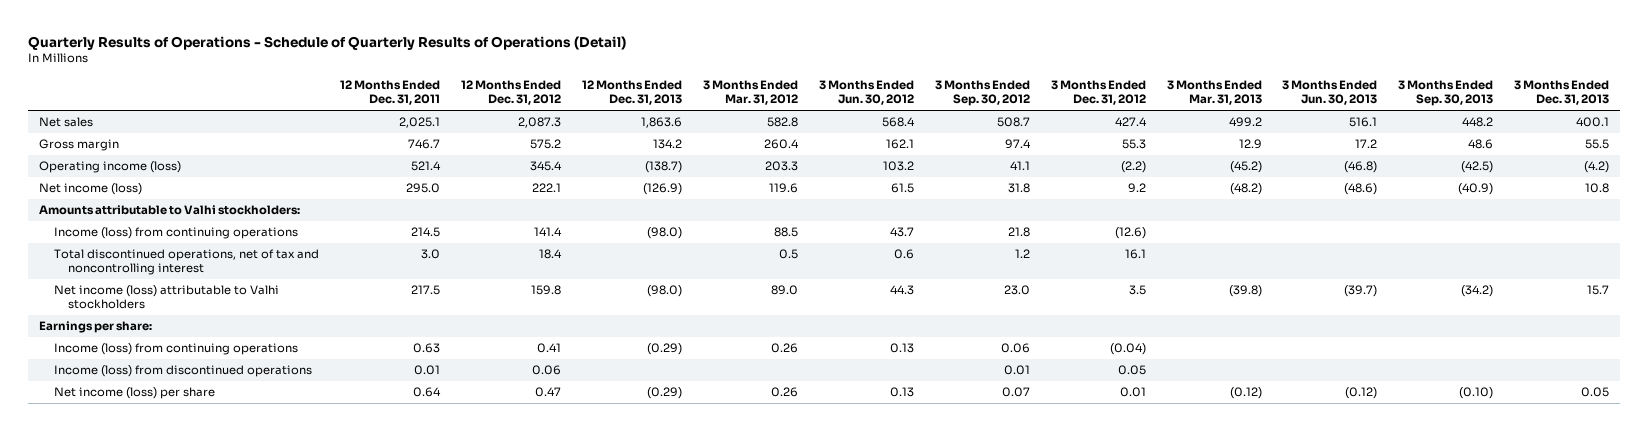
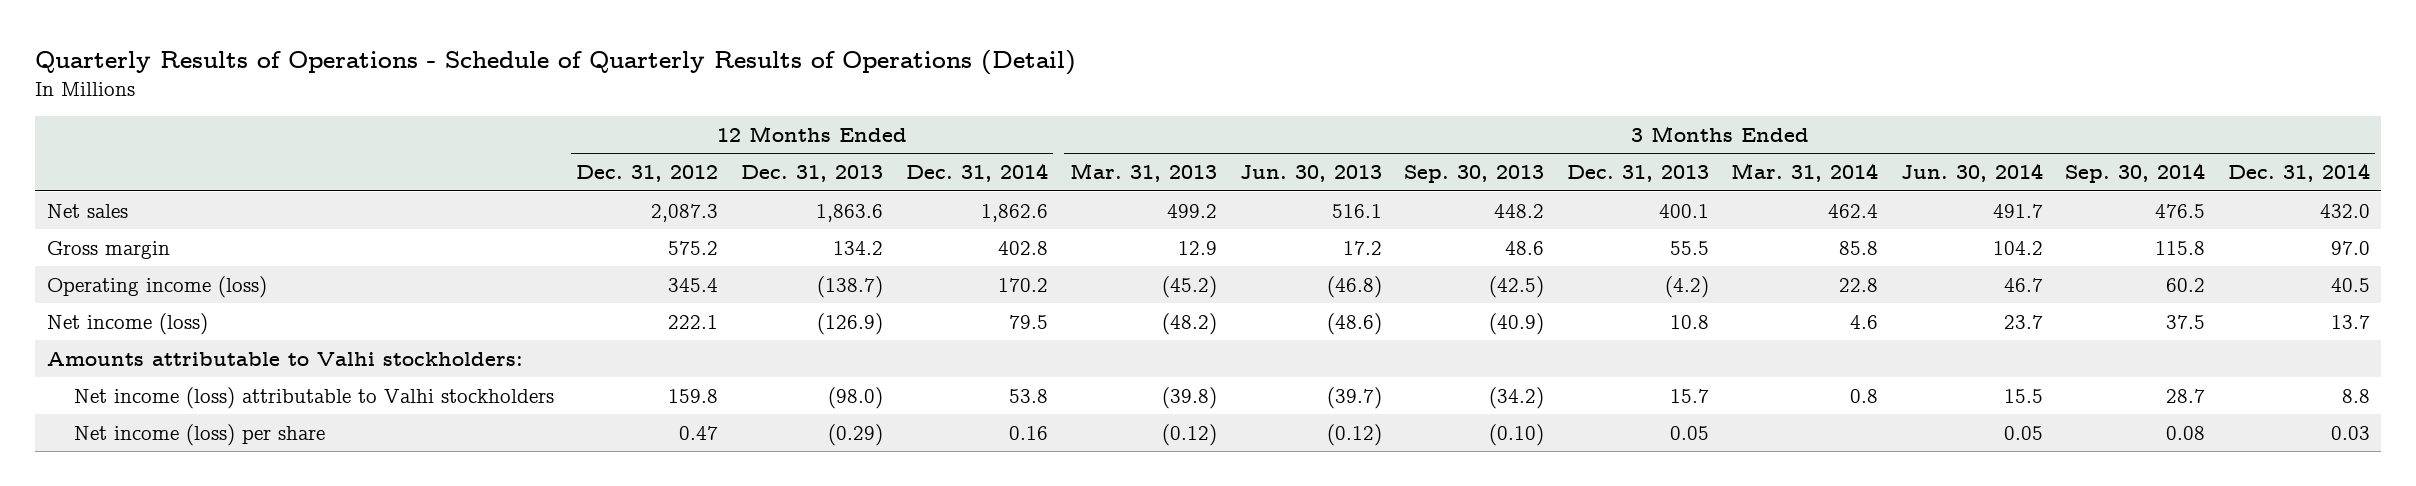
- | 12 Months Ended Dec. 31, 2011 | 12 Months Ended Dec. 31, 2012 | 12 Months Ended Dec. 31, 2013 | 3 Months Ended Mar. 31, 2012 | 3 Months Ended Jun. 30, 2012 | 3 Months Ended Sep. 30, 2012 | 3 Months Ended Dec. 31, 2012 | 3 Months Ended Mar. 31, 2013 | 3 Months Ended Jun. 30, 2013 | 3 Months Ended Sep. 30, 2013 | 3 Months Ended Dec. 31, 2013
+ | 12 Months Ended Dec. 31, 2012 | 12 Months Ended Dec. 31, 2013 | 12 Months Ended Dec. 31, 2014 | 3 Months Ended Mar. 31, 2013 | 3 Months Ended Jun. 30, 2013 | 3 Months Ended Sep. 30, 2013 | 3 Months Ended Dec. 31, 2013 | 3 Months Ended Mar. 31, 2014 | 3 Months Ended Jun. 30, 2014 | 3 Months Ended Sep. 30, 2014 | 3 Months Ended Dec. 31, 2014
- Income (loss) from continuing operations | 214.5 | 141.4 | (98.0) | 88.5 | 43.7 | 21.8 | (12.6) | | | |
- Total discontinued operations, net of tax and noncontrolling interest | 3.0 | 18.4 | | 0.5 | 0.6 | 1.2 | 16.1 | | | |
- Earnings per share:
- Income (loss) from continuing operations | 0.63 | 0.41 | (0.29) | 0.26 | 0.13 | 0.06 | (0.04) | | | |
- Income (loss) from discontinued operations | 0.01 | 0.06 | | | | 0.01 | 0.05 | | | |

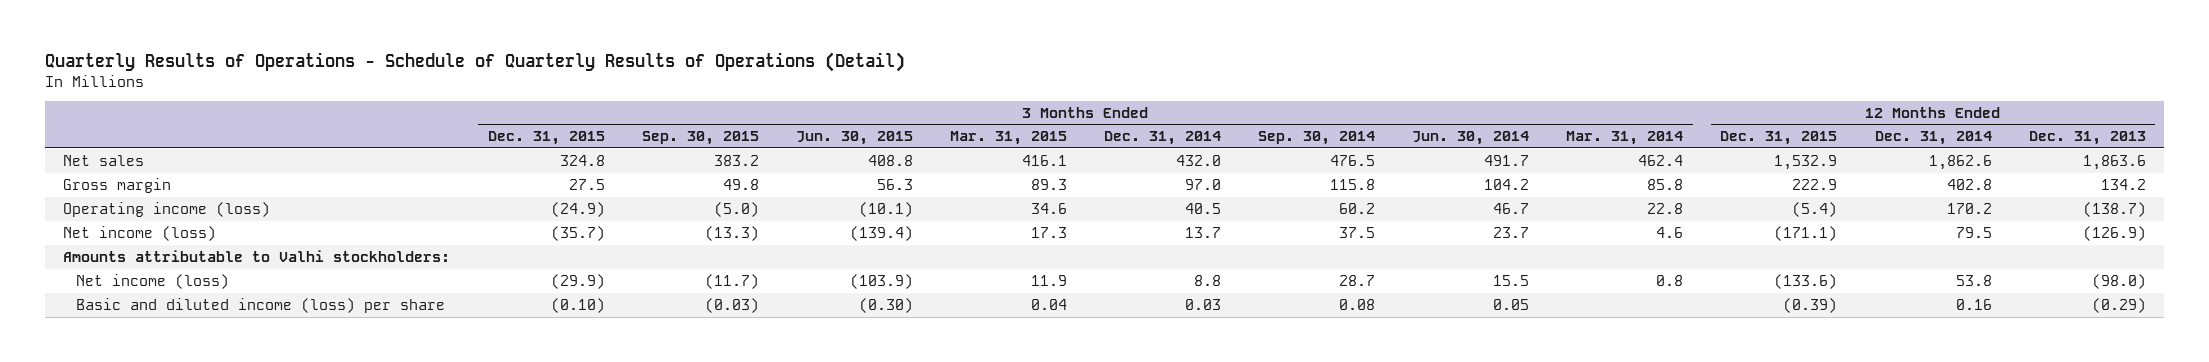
- | 12 Months Ended Dec. 31, 2012 | 12 Months Ended Dec. 31, 2013 | 12 Months Ended Dec. 31, 2014 | 3 Months Ended Mar. 31, 2013 | 3 Months Ended Jun. 30, 2013 | 3 Months Ended Sep. 30, 2013 | 3 Months Ended Dec. 31, 2013 | 3 Months Ended Mar. 31, 2014 | 3 Months Ended Jun. 30, 2014 | 3 Months Ended Sep. 30, 2014 | 3 Months Ended Dec. 31, 2014
+ | 3 Months Ended Dec. 31, 2015 | 3 Months Ended Sep. 30, 2015 | 3 Months Ended Jun. 30, 2015 | 3 Months Ended Mar. 31, 2015 | 3 Months Ended Dec. 31, 2014 | 3 Months Ended Sep. 30, 2014 | 3 Months Ended Jun. 30, 2014 | 3 Months Ended Mar. 31, 2014 | 12 Months Ended Dec. 31, 2015 | 12 Months Ended Dec. 31, 2014 | 12 Months Ended Dec. 31, 2013
- Net income (loss) attributable to Valhi stockholders | 159.8 | (98.0) | 53.8 | (39.8) | (39.7) | (34.2) | 15.7 | 0.8 | 15.5 | 28.7 | 8.8
- Net income (loss) per share | 0.47 | (0.29) | 0.16 | (0.12) | (0.12) | (0.10) | 0.05 | | 0.05 | 0.08 | 0.03
+ Net income (loss) | (29.9) | (11.7) | (103.9) | 11.9 | 8.8 | 28.7 | 15.5 | 0.8 | (133.6) | 53.8 | (98.0)
+ Basic and diluted income (loss) per share | (0.10) | (0.03) | (0.30) | 0.04 | 0.03 | 0.08 | 0.05 | | (0.39) | 0.16 | (0.29)

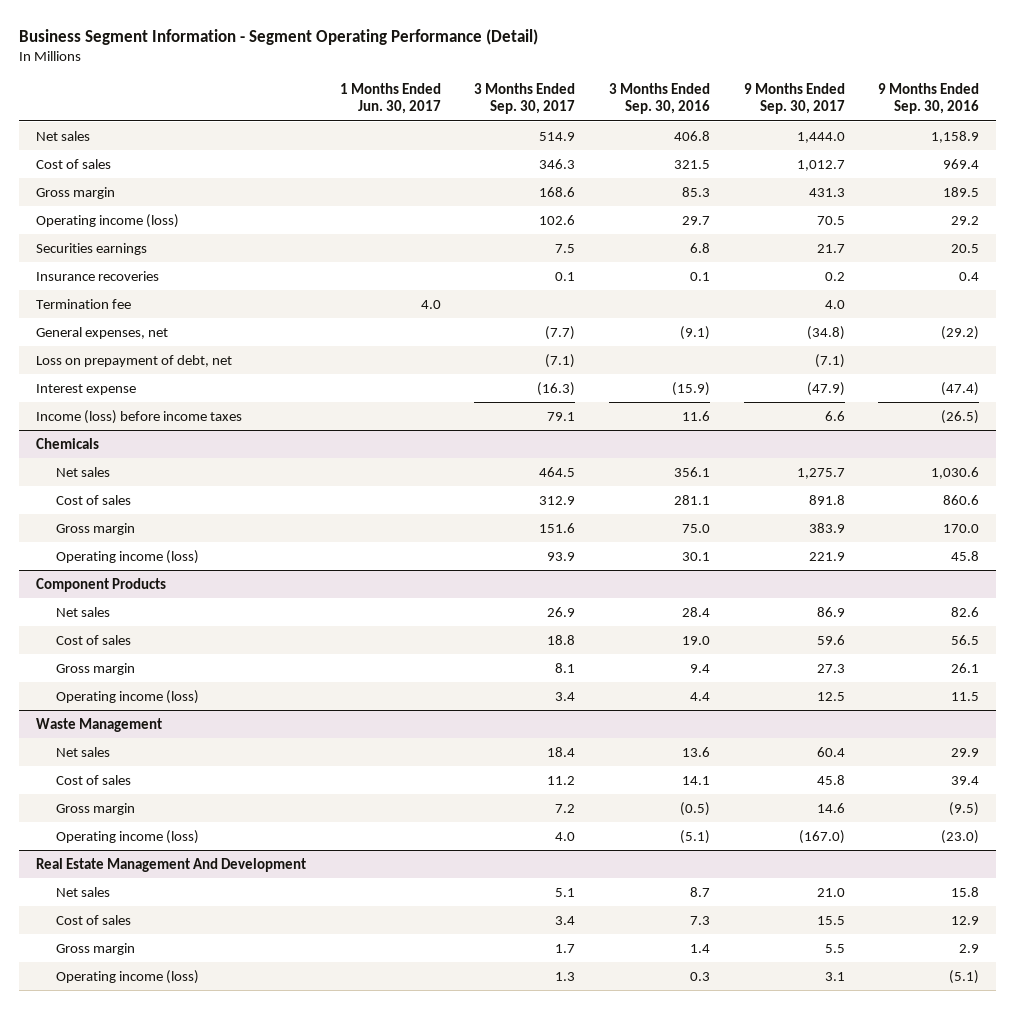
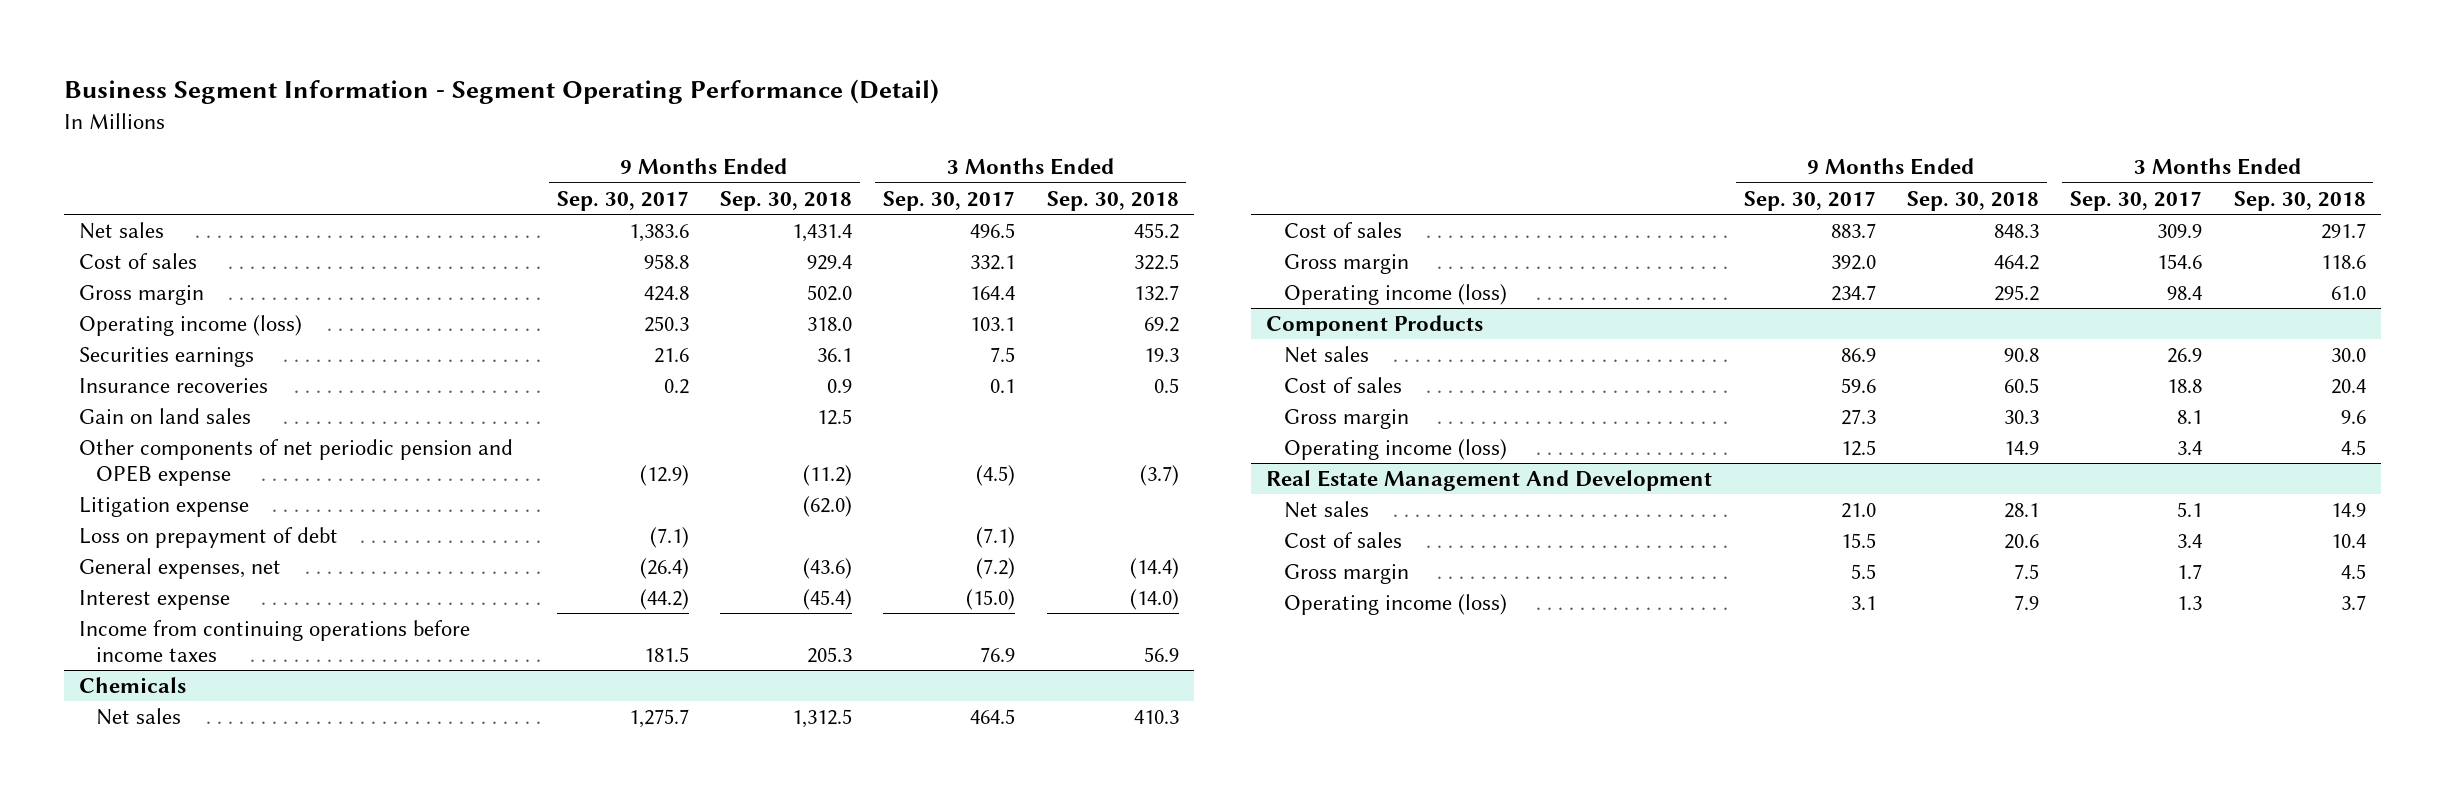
- | 1 Months Ended Jun. 30, 2017 | 3 Months Ended Sep. 30, 2017 | 3 Months Ended Sep. 30, 2016 | 9 Months Ended Sep. 30, 2017 | 9 Months Ended Sep. 30, 2016
+ | 9 Months Ended Sep. 30, 2017 | 9 Months Ended Sep. 30, 2018 | 3 Months Ended Sep. 30, 2017 | 3 Months Ended Sep. 30, 2018
- Net sales | | 514.9 | 406.8 | 1,444.0 | 1,158.9
- Cost of sales | | 346.3 | 321.5 | 1,012.7 | 969.4
- Gross margin | | 168.6 | 85.3 | 431.3 | 189.5
- Operating income (loss) | | 102.6 | 29.7 | 70.5 | 29.2
- Securities earnings | | 7.5 | 6.8 | 21.7 | 20.5
+ Net sales | 1,383.6 | 1,431.4 | 496.5 | 455.2
+ Cost of sales | 958.8 | 929.4 | 332.1 | 322.5
+ Gross margin | 424.8 | 502.0 | 164.4 | 132.7
+ Operating income (loss) | 250.3 | 318.0 | 103.1 | 69.2
+ Securities earnings | 21.6 | 36.1 | 7.5 | 19.3
- Termination fee | 4.0 | | | 4.0 |
- General expenses, net | | (7.7) | (9.1) | (34.8) | (29.2)
- Loss on prepayment of debt, net | | (7.1) | | (7.1) |
- Interest expense | | (16.3) | (15.9) | (47.9) | (47.4)
- Income (loss) before income taxes | | 79.1 | 11.6 | 6.6 | (26.5)
+ Gain on land sales | | 12.5 | |
+ Other components of net periodic pension and OPEB expense | (12.9) | (11.2) | (4.5) | (3.7)
+ Litigation expense | | (62.0) | |
+ Loss on prepayment of debt | (7.1) | | (7.1) |
+ General expenses, net | (26.4) | (43.6) | (7.2) | (14.4)
+ Interest expense | (44.2) | (45.4) | (15.0) | (14.0)
+ Income from continuing operations before income taxes | 181.5 | 205.3 | 76.9 | 56.9
@ Chemicals
- Cost of sales | | 312.9 | 281.1 | 891.8 | 860.6
- Gross margin | | 151.6 | 75.0 | 383.9 | 170.0
- Operating income (loss) | | 93.9 | 30.1 | 221.9 | 45.8
+ Cost of sales | 883.7 | 848.3 | 309.9 | 291.7
+ Gross margin | 392.0 | 464.2 | 154.6 | 118.6
+ Operating income (loss) | 234.7 | 295.2 | 98.4 | 61.0
- Waste Management
- Net sales | | 18.4 | 13.6 | 60.4 | 29.9
- Cost of sales | | 11.2 | 14.1 | 45.8 | 39.4
- Gross margin | | 7.2 | (0.5) | 14.6 | (9.5)
- Operating income (loss) | | 4.0 | (5.1) | (167.0) | (23.0)

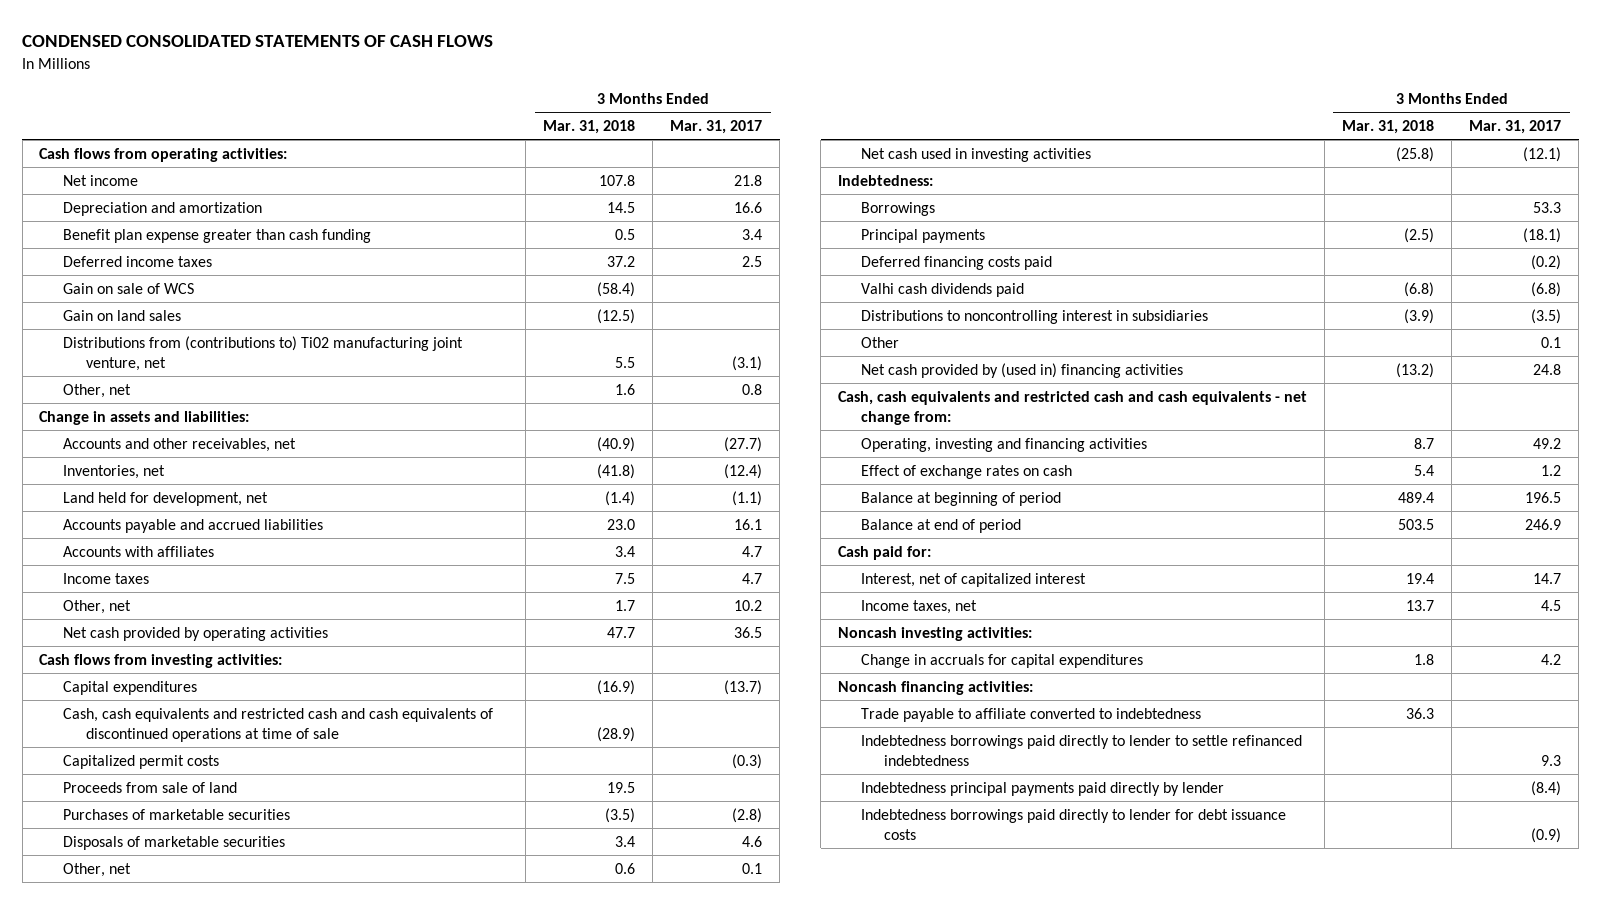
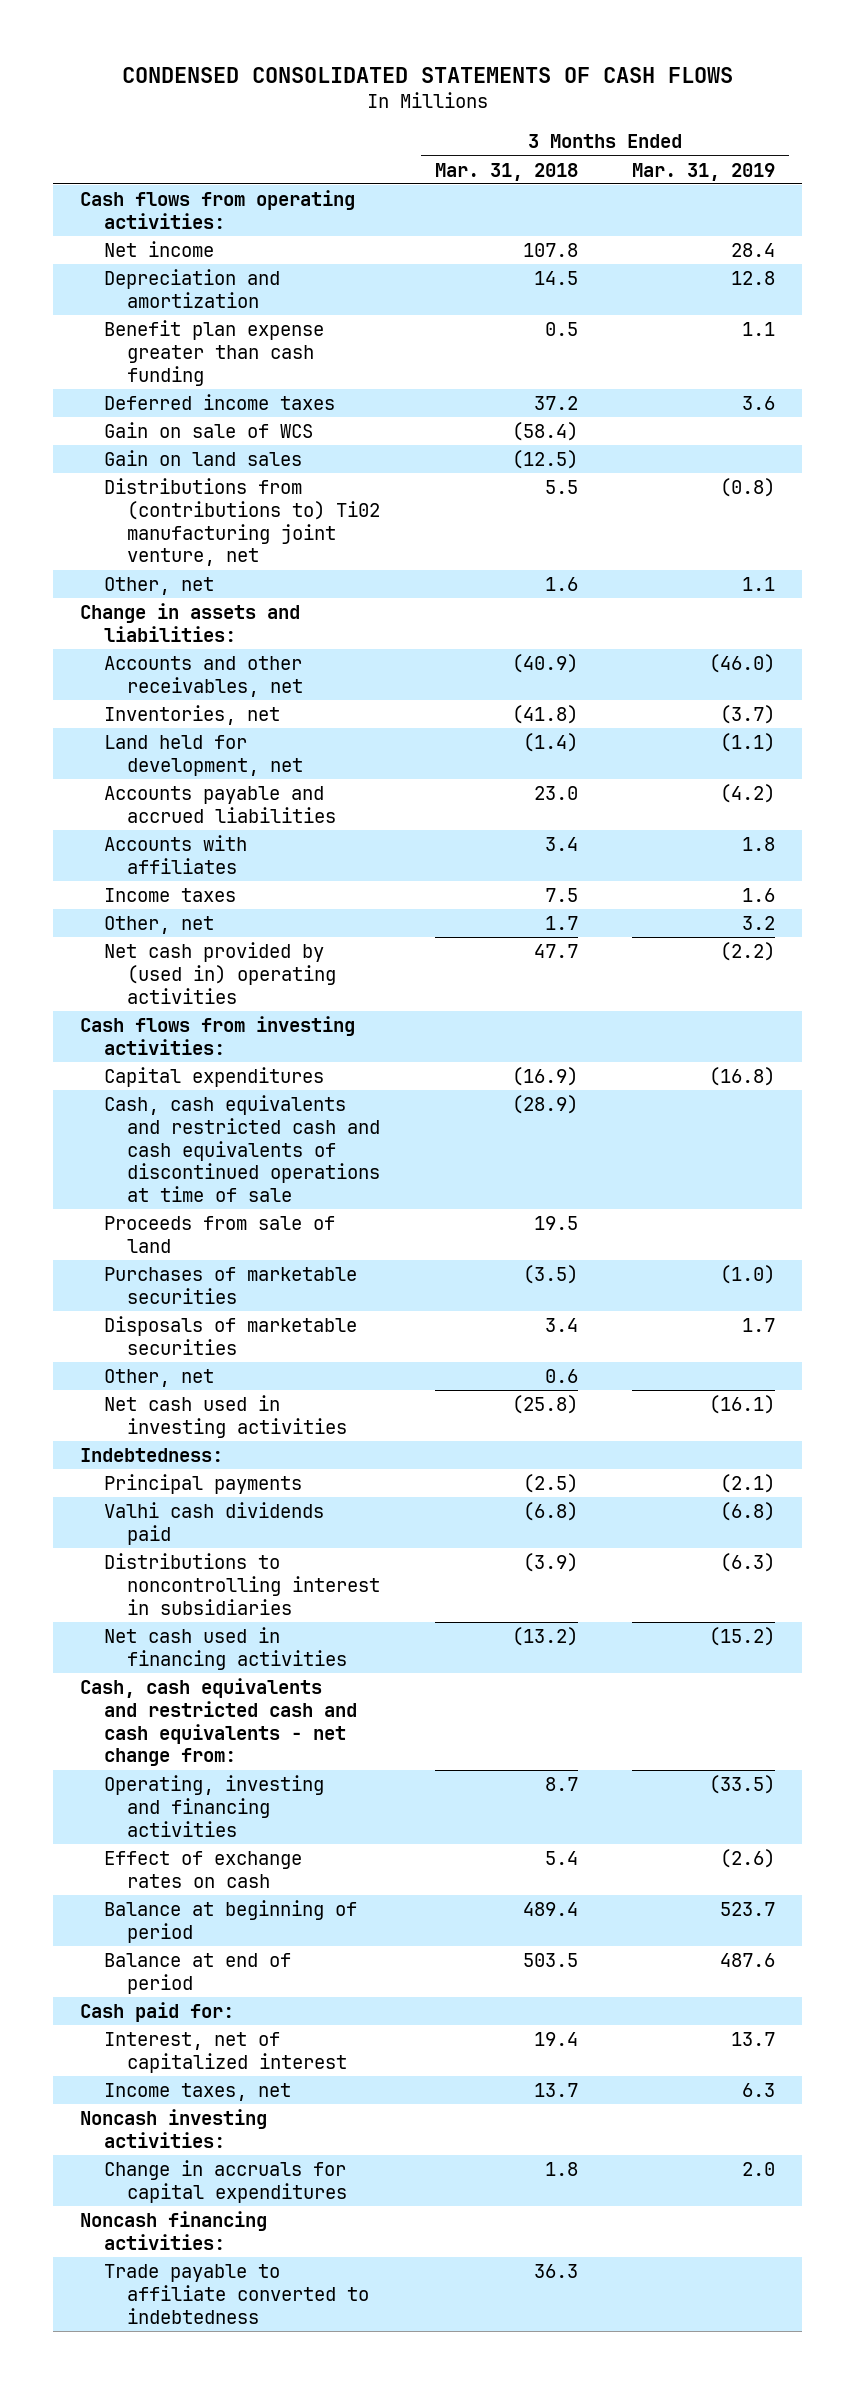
- | 3 Months Ended Mar. 31, 2018 | 3 Months Ended Mar. 31, 2017
+ | 3 Months Ended Mar. 31, 2018 | 3 Months Ended Mar. 31, 2019
- Net cash provided by operating activities | 47.7 | 36.5
+ Net cash provided by (used in) operating activities | 47.7 | (2.2)
- Capitalized permit costs | | (0.3)
- Borrowings | | 53.3
- Deferred financing costs paid | | (0.2)
- Other | | 0.1
- Net cash provided by (used in) financing activities | (13.2) | 24.8
+ Net cash used in financing activities | (13.2) | (15.2)
- Indebtedness borrowings paid directly to lender to settle refinanced indebtedness | | 9.3
- Indebtedness principal payments paid directly by lender | | (8.4)
- Indebtedness borrowings paid directly to lender for debt issuance costs | | (0.9)

